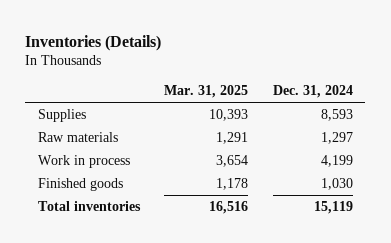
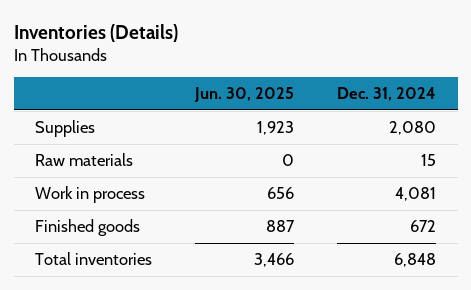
- | Mar. 31, 2025 | Dec. 31, 2024
+ | Jun. 30, 2025 | Dec. 31, 2024
- Supplies | 10,393 | 8,593
- Raw materials | 1,291 | 1,297
- Work in process | 3,654 | 4,199
- Finished goods | 1,178 | 1,030
- Total inventories | 16,516 | 15,119
+ Supplies | 1,923 | 2,080
+ Raw materials | 0 | 15
+ Work in process | 656 | 4,081
+ Finished goods | 887 | 672
+ Total inventories | 3,466 | 6,848

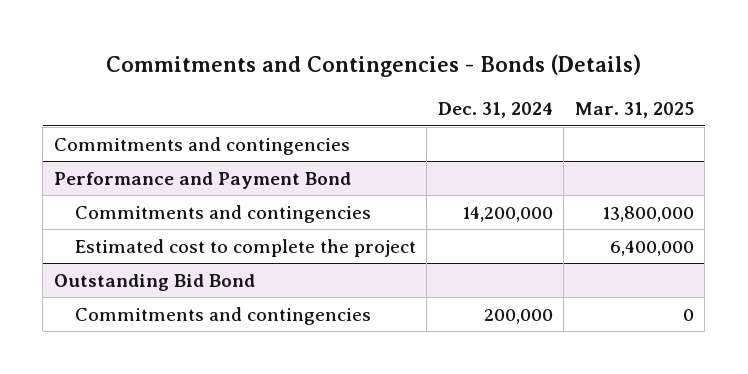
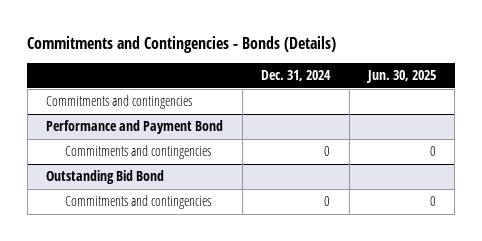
- | Dec. 31, 2024 | Mar. 31, 2025
+ | Dec. 31, 2024 | Jun. 30, 2025
@ Performance and Payment Bond
- Commitments and contingencies | 14,200,000 | 13,800,000
- Estimated cost to complete the project | | 6,400,000
+ Commitments and contingencies | 0 | 0
@ Outstanding Bid Bond
- Commitments and contingencies | 200,000 | 0
+ Commitments and contingencies | 0 | 0

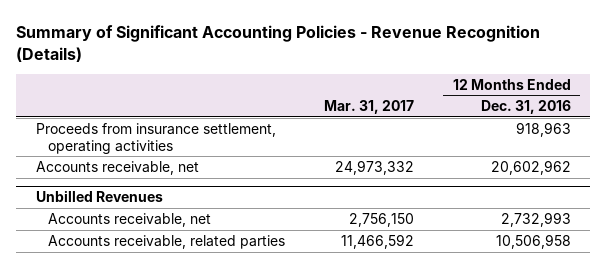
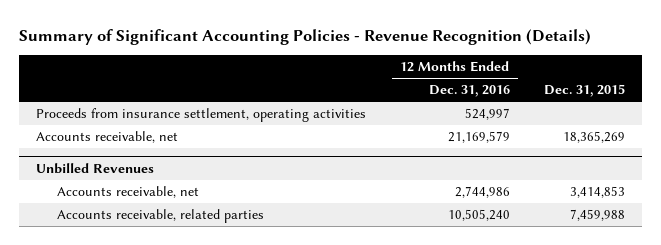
- | Mar. 31, 2017 | 12 Months Ended Dec. 31, 2016
+ | 12 Months Ended Dec. 31, 2016 | Dec. 31, 2015
- Proceeds from insurance settlement, operating activities | | 918,963
- Accounts receivable, net | 24,973,332 | 20,602,962
+ Proceeds from insurance settlement, operating activities | 524,997 |
+ Accounts receivable, net | 21,169,579 | 18,365,269
@ Unbilled Revenues
- Accounts receivable, net | 2,756,150 | 2,732,993
- Accounts receivable, related parties | 11,466,592 | 10,506,958
+ Accounts receivable, net | 2,744,986 | 3,414,853
+ Accounts receivable, related parties | 10,505,240 | 7,459,988

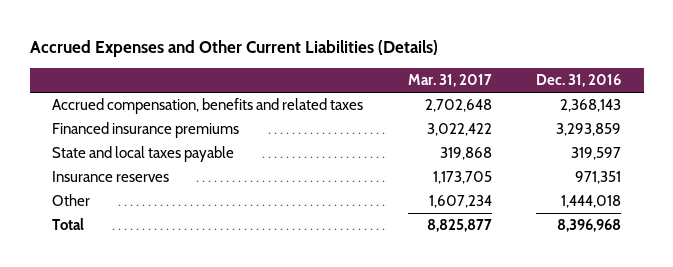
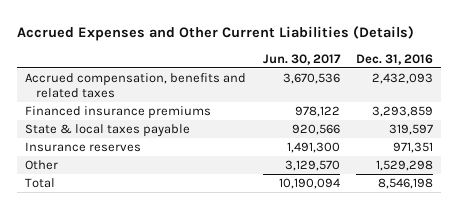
- | Mar. 31, 2017 | Dec. 31, 2016
+ | Jun. 30, 2017 | Dec. 31, 2016
- Accrued compensation, benefits and related taxes | 2,702,648 | 2,368,143
+ Accrued compensation, benefits and related taxes | 3,670,536 | 2,432,093
- State and local taxes payable | 319,868 | 319,597
+ State & local taxes payable | 920,566 | 319,597
- Other | 1,607,234 | 1,444,018
- Total | 8,825,877 | 8,396,968
+ Other | 3,129,570 | 1,529,298
+ Total | 10,190,094 | 8,546,198

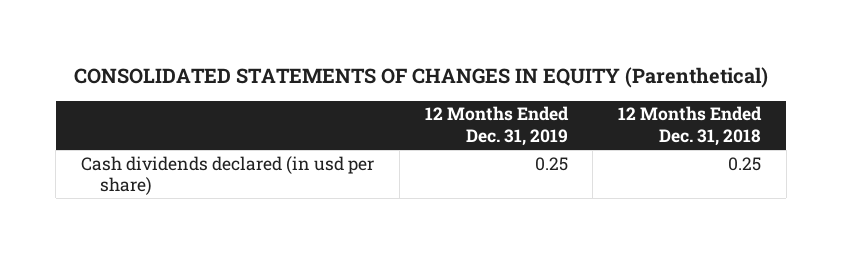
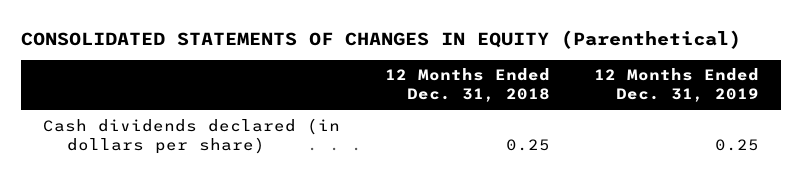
- | 12 Months Ended Dec. 31, 2019 | 12 Months Ended Dec. 31, 2018
+ | 12 Months Ended Dec. 31, 2018 | 12 Months Ended Dec. 31, 2019
- Cash dividends declared (in usd per share) | 0.25 | 0.25
+ Cash dividends declared (in dollars per share) | 0.25 | 0.25

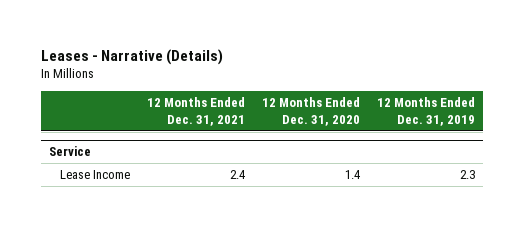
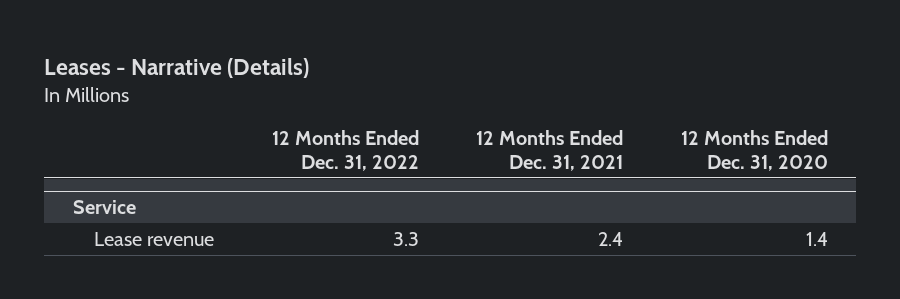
- | 12 Months Ended Dec. 31, 2021 | 12 Months Ended Dec. 31, 2020 | 12 Months Ended Dec. 31, 2019
+ | 12 Months Ended Dec. 31, 2022 | 12 Months Ended Dec. 31, 2021 | 12 Months Ended Dec. 31, 2020
@ Service
- Lease Income | 2.4 | 1.4 | 2.3
+ Lease revenue | 3.3 | 2.4 | 1.4

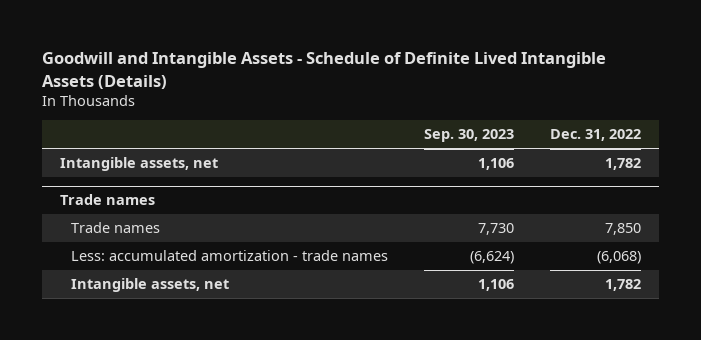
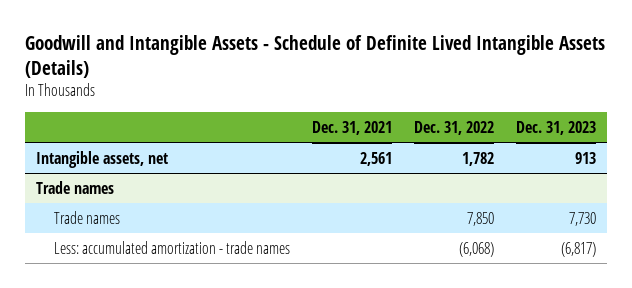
- | Sep. 30, 2023 | Dec. 31, 2022
+ | Dec. 31, 2021 | Dec. 31, 2022 | Dec. 31, 2023
@ Trade names
- Intangible assets, net | 1,106 | 1,782

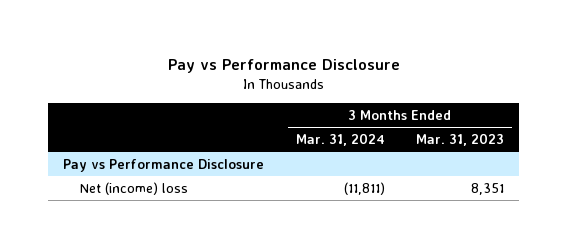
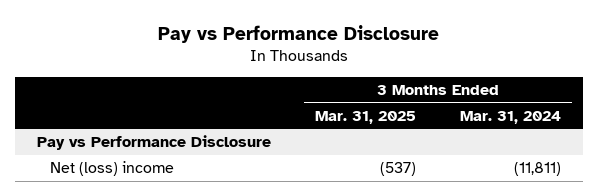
- | 3 Months Ended Mar. 31, 2024 | 3 Months Ended Mar. 31, 2023
+ | 3 Months Ended Mar. 31, 2025 | 3 Months Ended Mar. 31, 2024
- Net (income) loss | (11,811) | 8,351
+ Net (loss) income | (537) | (11,811)

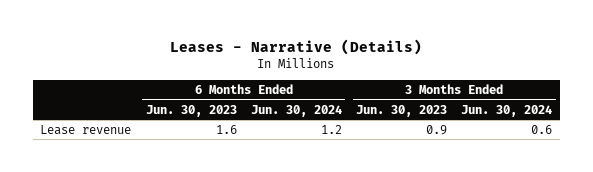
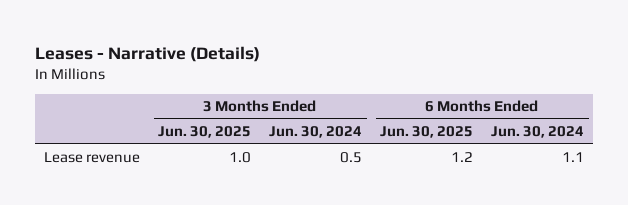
- | 6 Months Ended Jun. 30, 2023 | 6 Months Ended Jun. 30, 2024 | 3 Months Ended Jun. 30, 2023 | 3 Months Ended Jun. 30, 2024
+ | 3 Months Ended Jun. 30, 2025 | 3 Months Ended Jun. 30, 2024 | 6 Months Ended Jun. 30, 2025 | 6 Months Ended Jun. 30, 2024
- Lease revenue | 1.6 | 1.2 | 0.9 | 0.6
+ Lease revenue | 1.0 | 0.5 | 1.2 | 1.1

